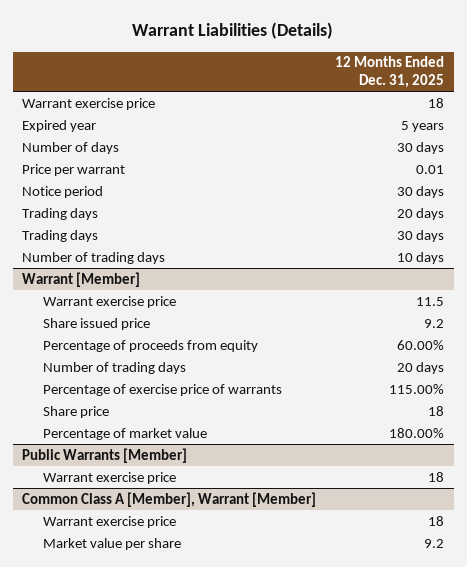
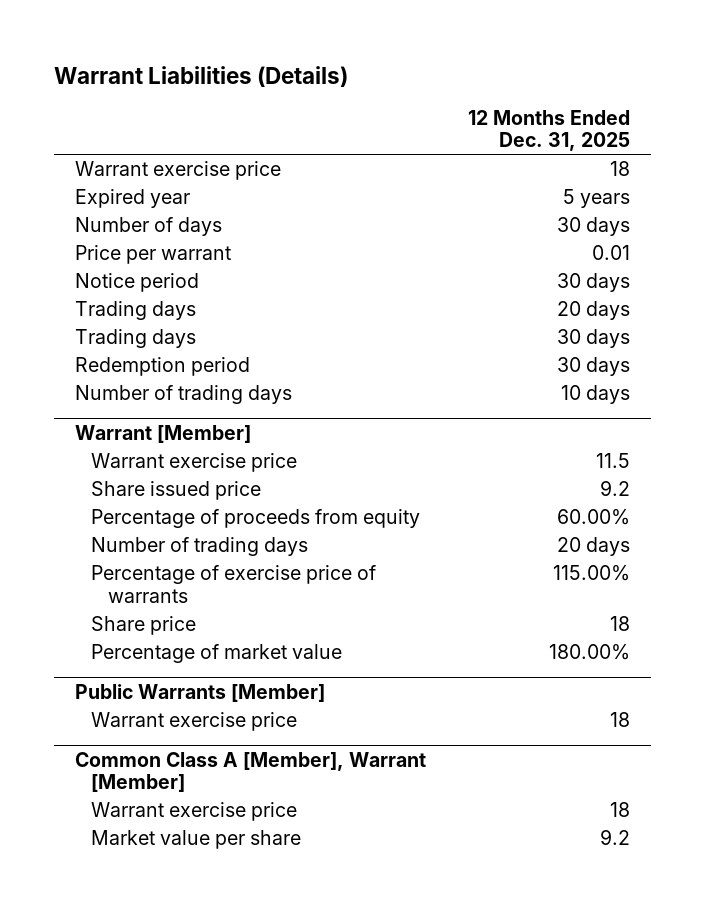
+ Redemption period | 30 days

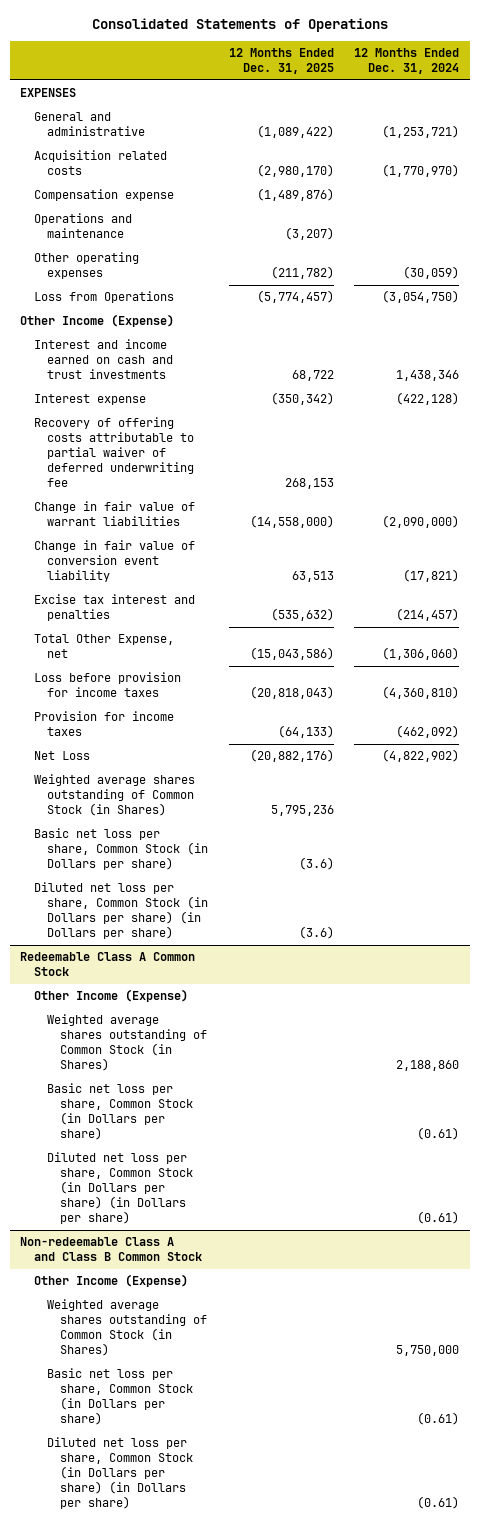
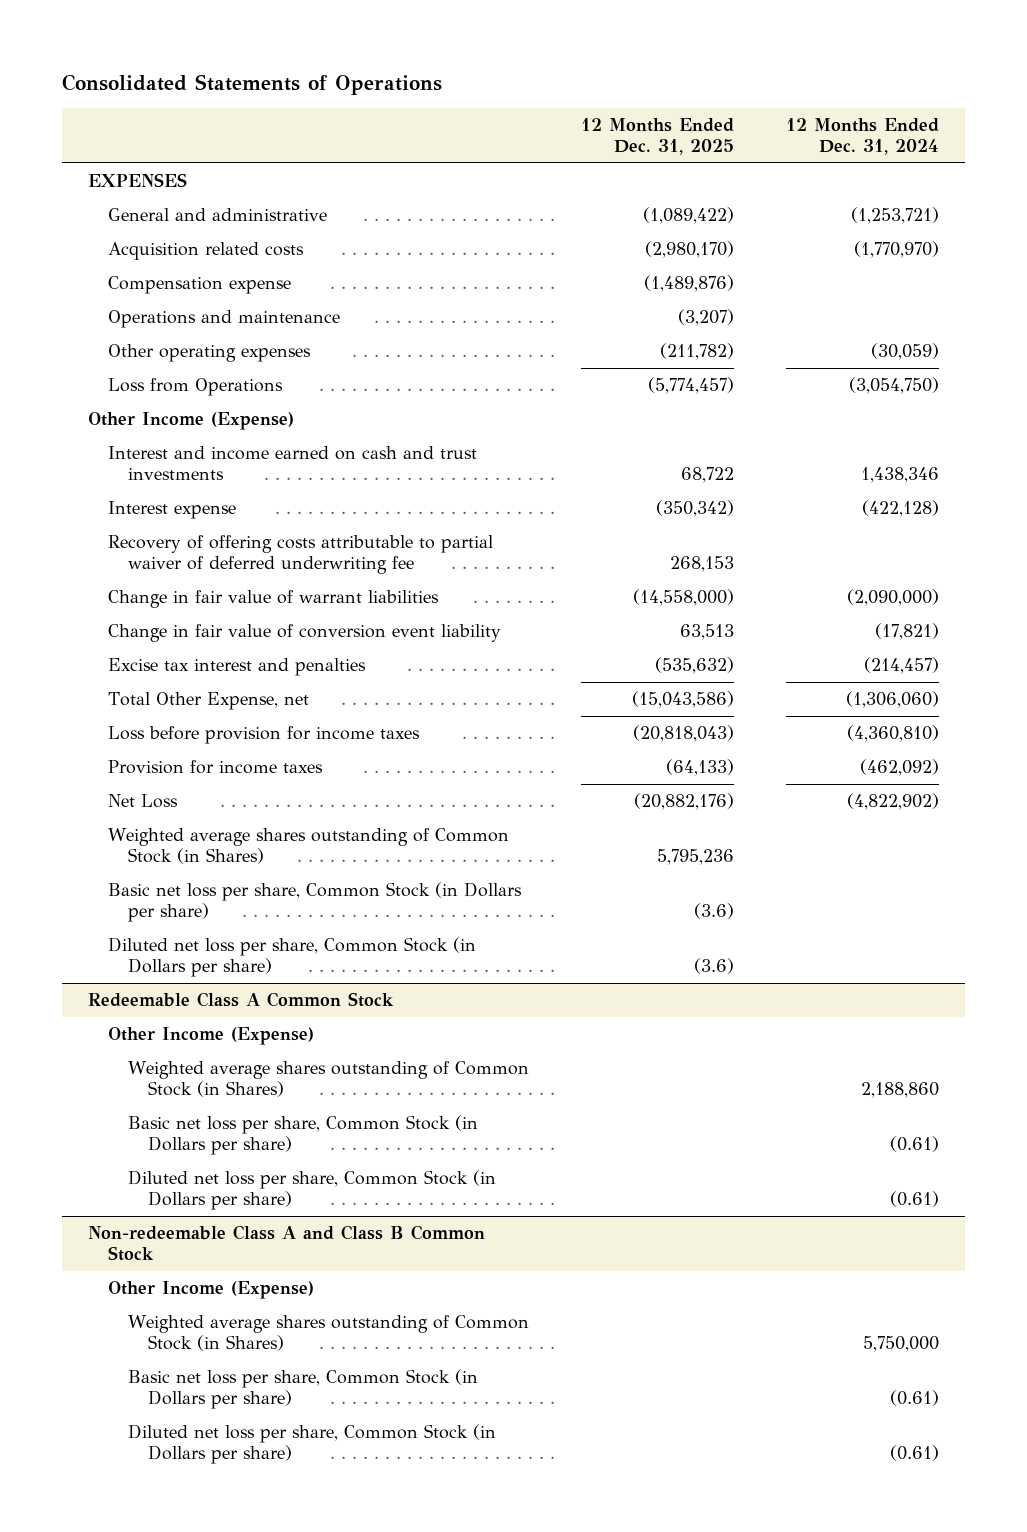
- Diluted net loss per share, Common Stock (in Dollars per share) (in Dollars per share) | (3.6) |
+ Diluted net loss per share, Common Stock (in Dollars per share) | (3.6) |
@ Redeemable Class A Common Stock
- Diluted net loss per share, Common Stock (in Dollars per share) (in Dollars per share) | | (0.61)
+ Diluted net loss per share, Common Stock (in Dollars per share) | | (0.61)
@ Non-redeemable Class A and Class B Common Stock
- Diluted net loss per share, Common Stock (in Dollars per share) (in Dollars per share) | | (0.61)
+ Diluted net loss per share, Common Stock (in Dollars per share) | | (0.61)

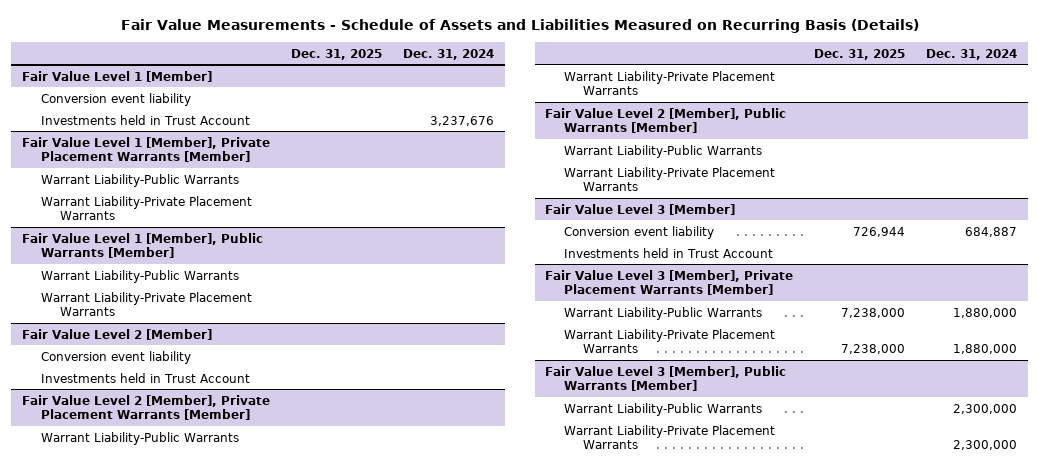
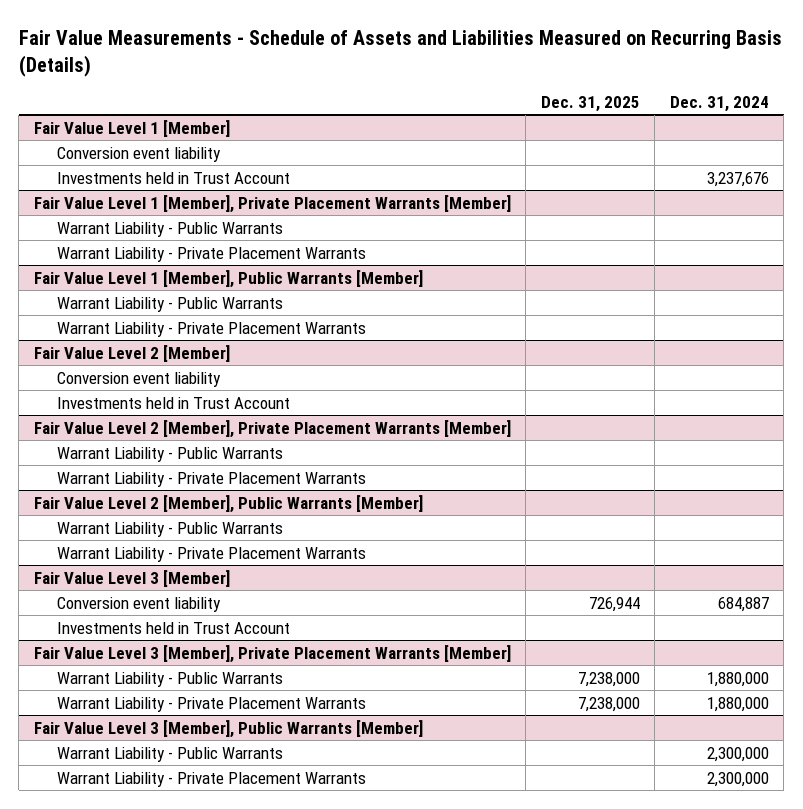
@ Fair Value Level 1 [Member], Private Placement Warrants [Member]
- Warrant Liability-Public Warrants
- Warrant Liability-Private Placement Warrants
+ Warrant Liability - Public Warrants
+ Warrant Liability - Private Placement Warrants
@ Fair Value Level 1 [Member], Public Warrants [Member]
- Warrant Liability-Public Warrants
- Warrant Liability-Private Placement Warrants
+ Warrant Liability - Public Warrants
+ Warrant Liability - Private Placement Warrants
@ Fair Value Level 2 [Member], Private Placement Warrants [Member]
- Warrant Liability-Public Warrants
- Warrant Liability-Private Placement Warrants
+ Warrant Liability - Public Warrants
+ Warrant Liability - Private Placement Warrants
@ Fair Value Level 2 [Member], Public Warrants [Member]
- Warrant Liability-Public Warrants
- Warrant Liability-Private Placement Warrants
+ Warrant Liability - Public Warrants
+ Warrant Liability - Private Placement Warrants
@ Fair Value Level 3 [Member], Private Placement Warrants [Member]
- Warrant Liability-Public Warrants | 7,238,000 | 1,880,000
- Warrant Liability-Private Placement Warrants | 7,238,000 | 1,880,000
+ Warrant Liability - Public Warrants | 7,238,000 | 1,880,000
+ Warrant Liability - Private Placement Warrants | 7,238,000 | 1,880,000
@ Fair Value Level 3 [Member], Public Warrants [Member]
- Warrant Liability-Public Warrants | | 2,300,000
- Warrant Liability-Private Placement Warrants | | 2,300,000
+ Warrant Liability - Public Warrants | | 2,300,000
+ Warrant Liability - Private Placement Warrants | | 2,300,000

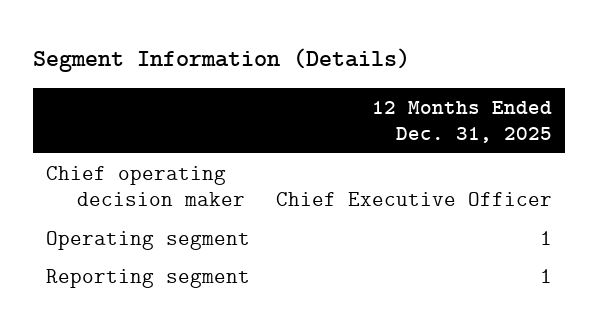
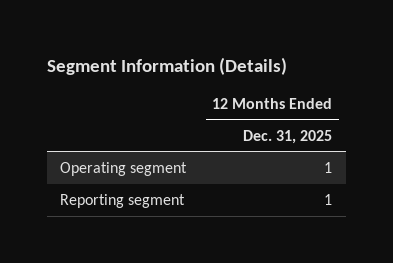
- Chief operating decision maker | Chief Executive Officer

